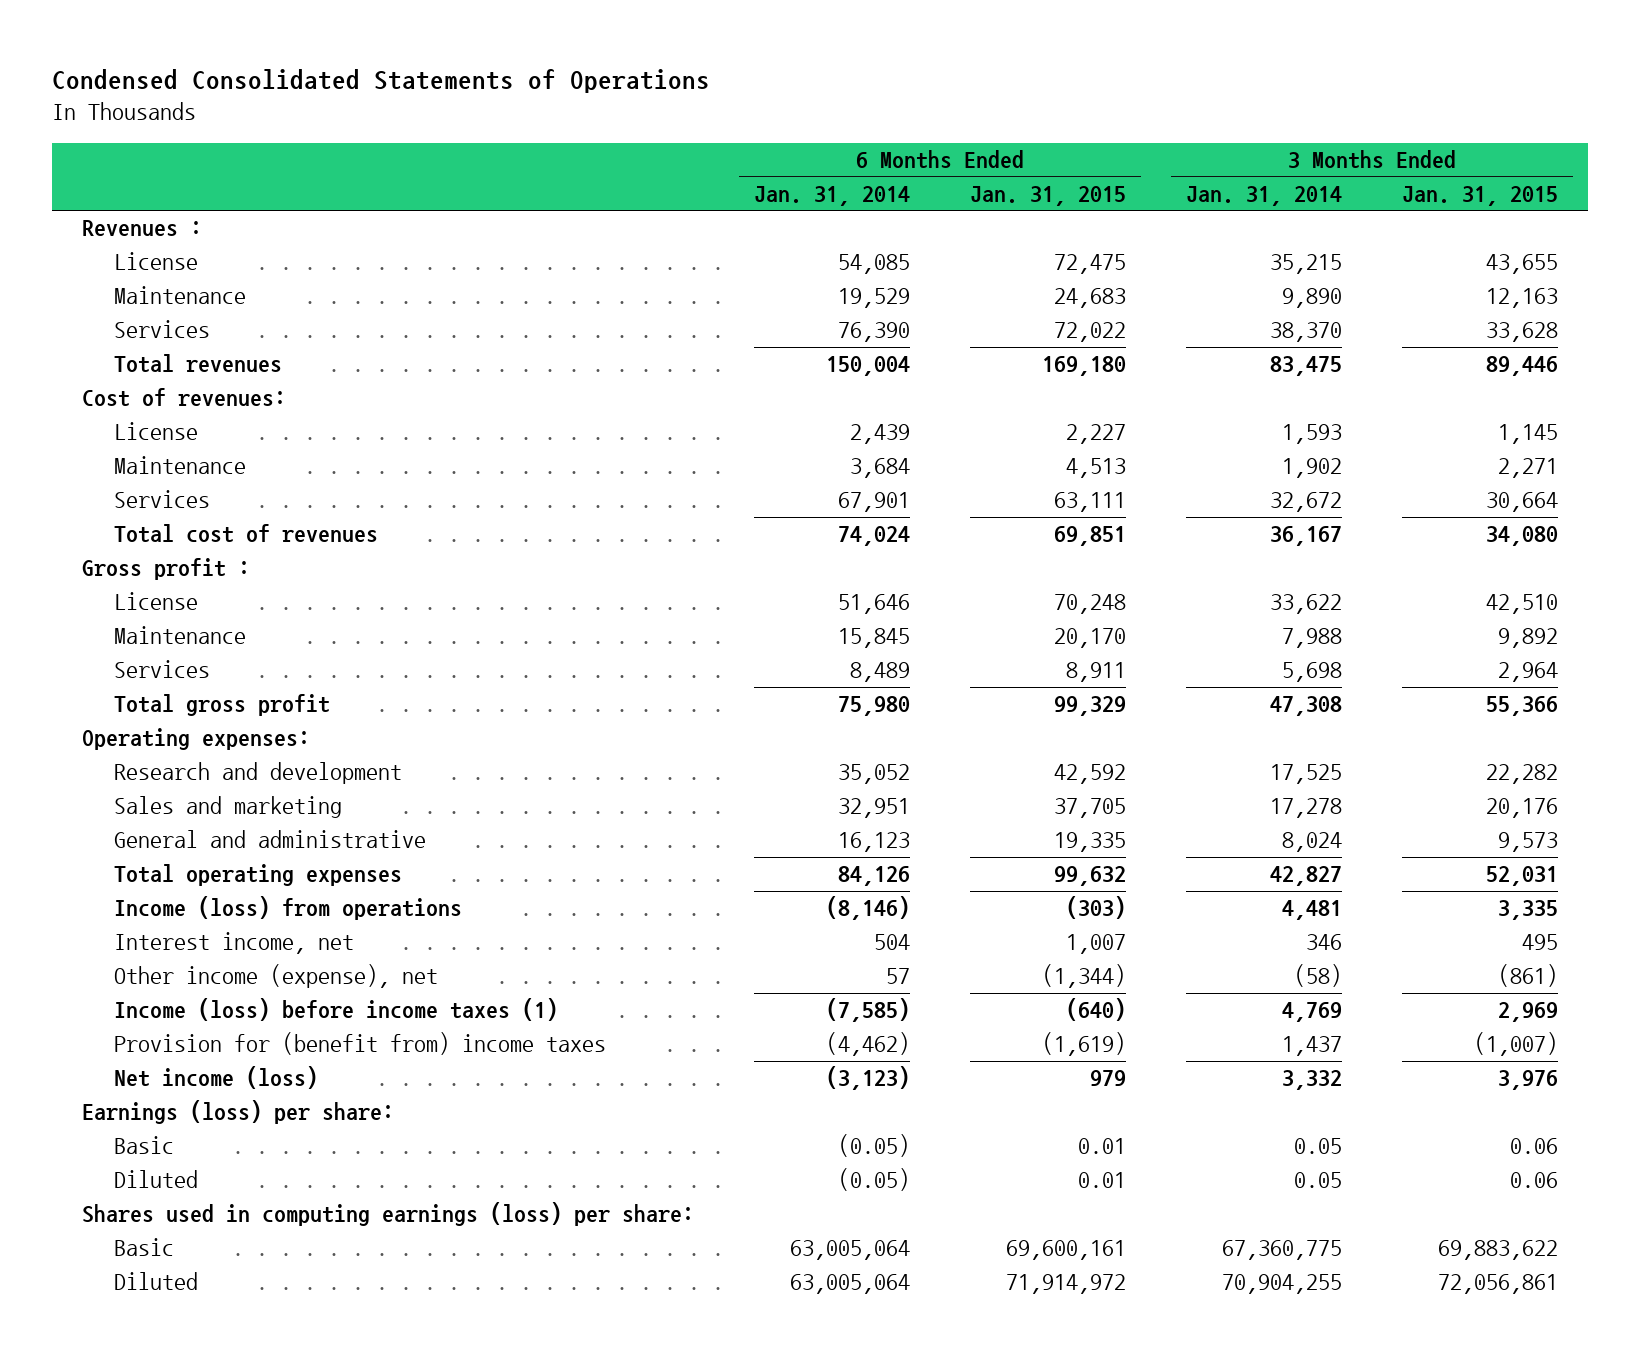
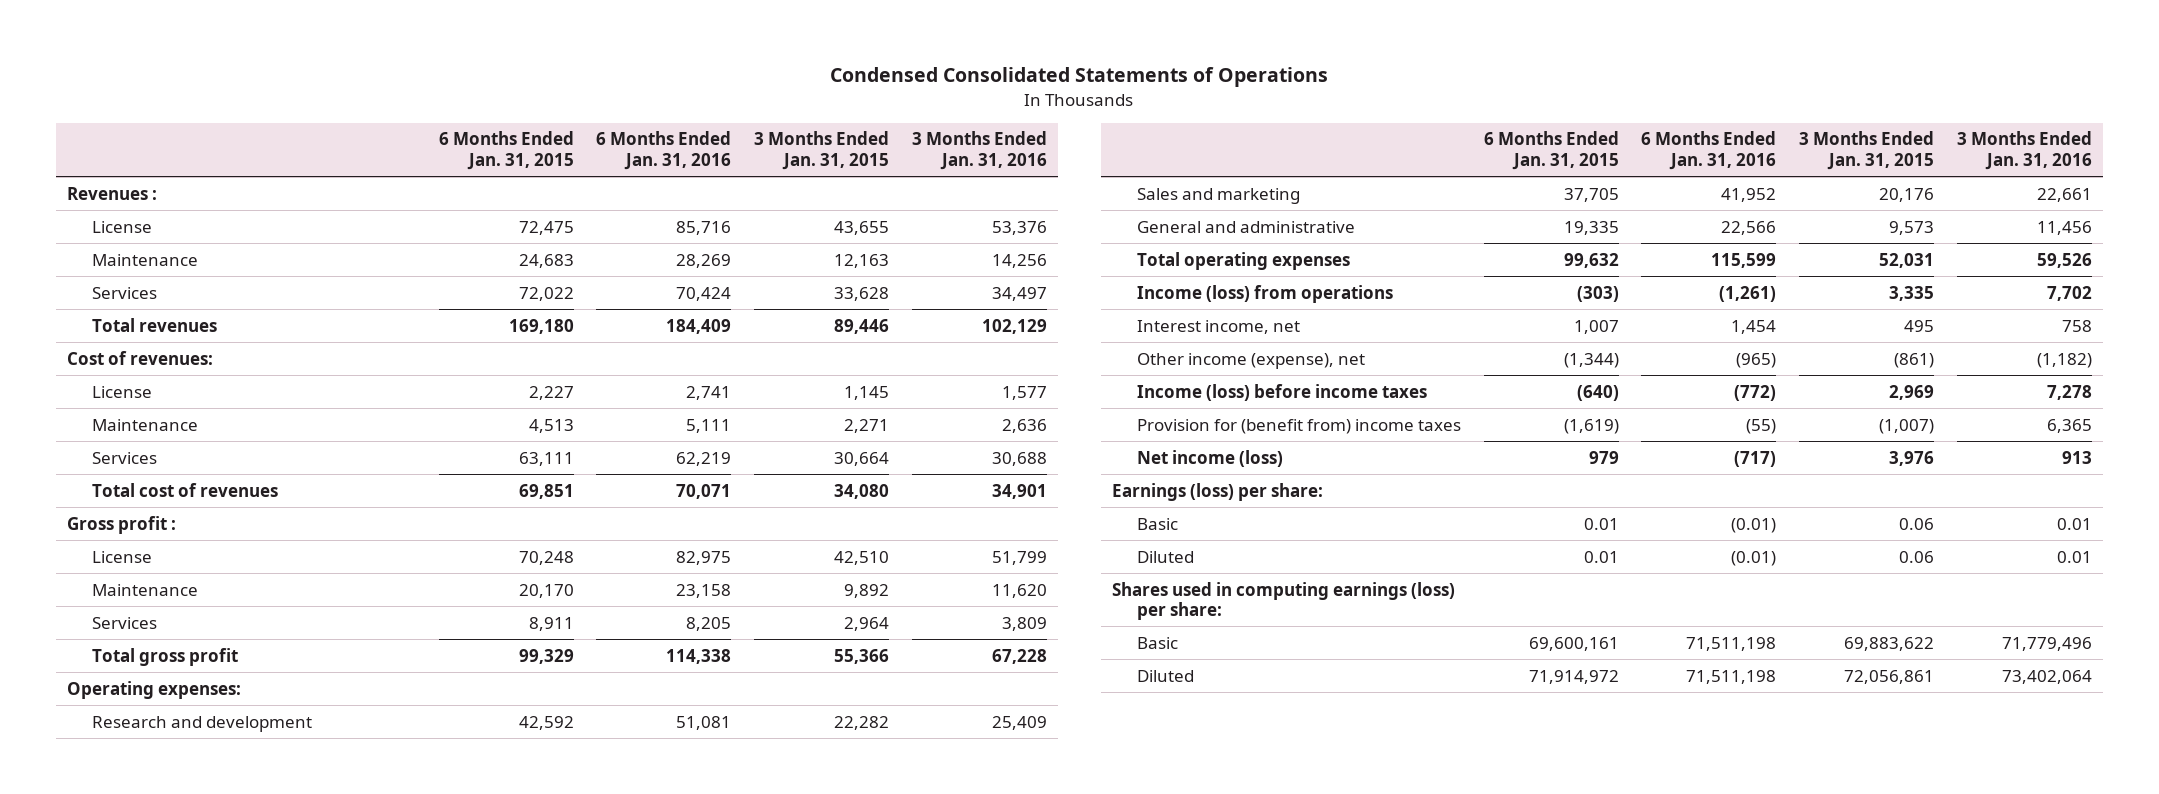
- | 6 Months Ended Jan. 31, 2014 | 6 Months Ended Jan. 31, 2015 | 3 Months Ended Jan. 31, 2014 | 3 Months Ended Jan. 31, 2015
+ | 6 Months Ended Jan. 31, 2015 | 6 Months Ended Jan. 31, 2016 | 3 Months Ended Jan. 31, 2015 | 3 Months Ended Jan. 31, 2016
- Income (loss) before income taxes (1) | (7,585) | (640) | 4,769 | 2,969
+ Income (loss) before income taxes | (640) | (772) | 2,969 | 7,278

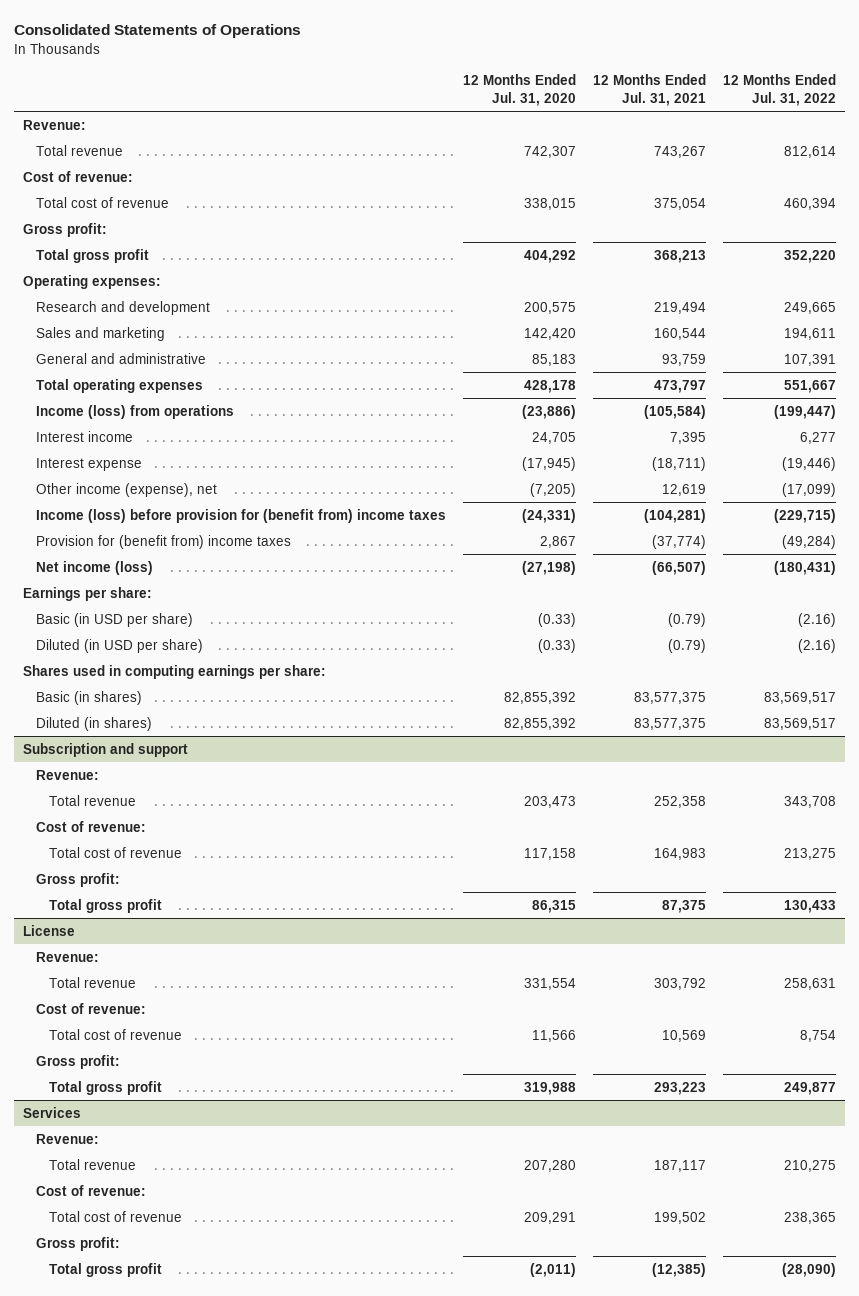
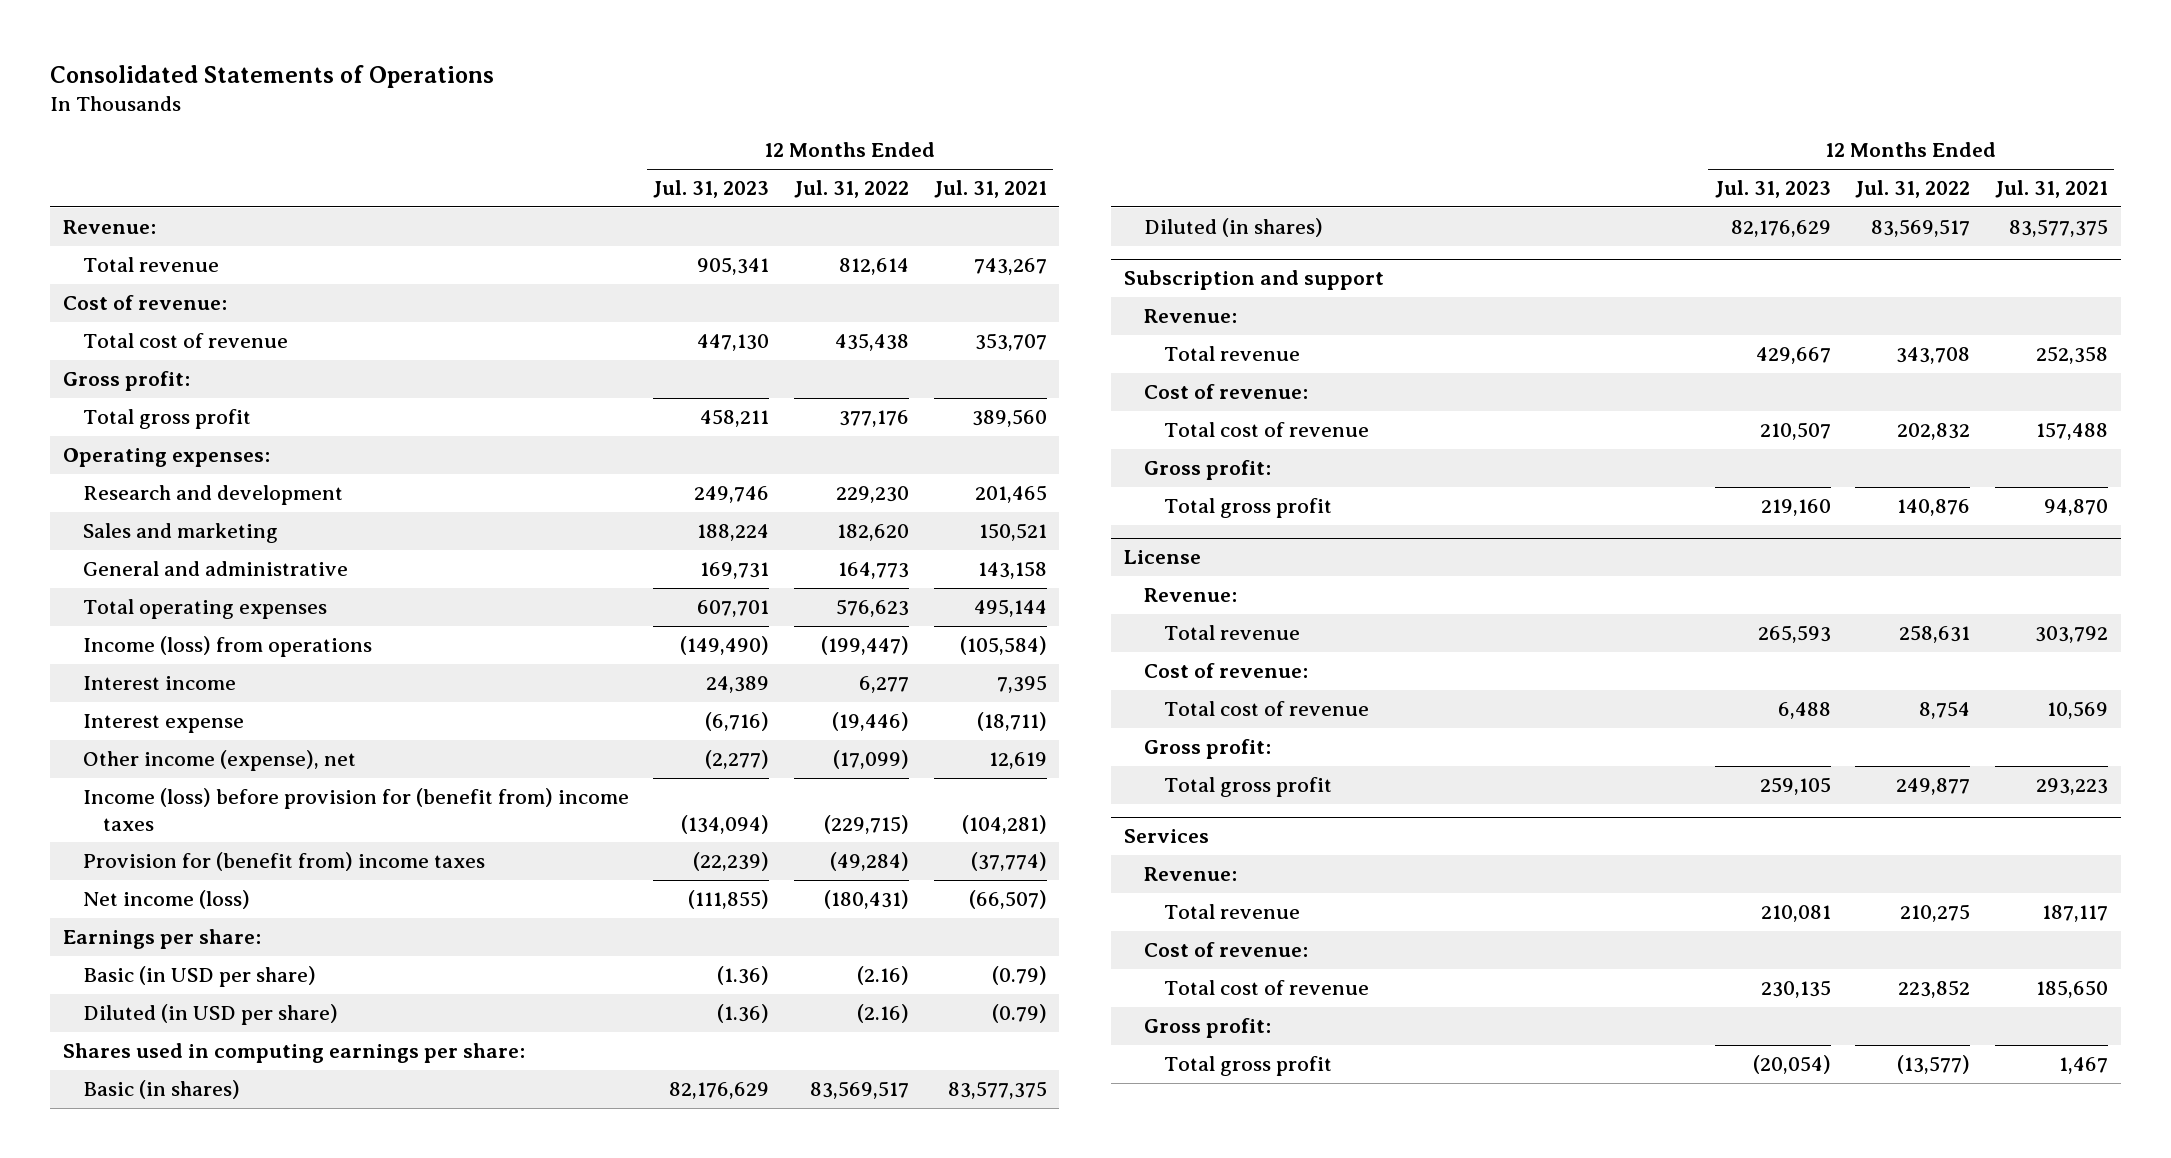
- | 12 Months Ended Jul. 31, 2020 | 12 Months Ended Jul. 31, 2021 | 12 Months Ended Jul. 31, 2022
+ | 12 Months Ended Jul. 31, 2023 | 12 Months Ended Jul. 31, 2022 | 12 Months Ended Jul. 31, 2021
- Total cost of revenue | 338,015 | 375,054 | 460,394
+ Total cost of revenue | 447,130 | 435,438 | 353,707
- Total gross profit | 404,292 | 368,213 | 352,220
+ Total gross profit | 458,211 | 377,176 | 389,560
- Research and development | 200,575 | 219,494 | 249,665
- Sales and marketing | 142,420 | 160,544 | 194,611
- General and administrative | 85,183 | 93,759 | 107,391
- Total operating expenses | 428,178 | 473,797 | 551,667
+ Research and development | 249,746 | 229,230 | 201,465
+ Sales and marketing | 188,224 | 182,620 | 150,521
+ General and administrative | 169,731 | 164,773 | 143,158
+ Total operating expenses | 607,701 | 576,623 | 495,144
@ Subscription and support
- Total cost of revenue | 117,158 | 164,983 | 213,275
+ Total cost of revenue | 210,507 | 202,832 | 157,488
- Total gross profit | 86,315 | 87,375 | 130,433
+ Total gross profit | 219,160 | 140,876 | 94,870
@ Services
- Total cost of revenue | 209,291 | 199,502 | 238,365
+ Total cost of revenue | 230,135 | 223,852 | 185,650
- Total gross profit | (2,011) | (12,385) | (28,090)
+ Total gross profit | (20,054) | (13,577) | 1,467

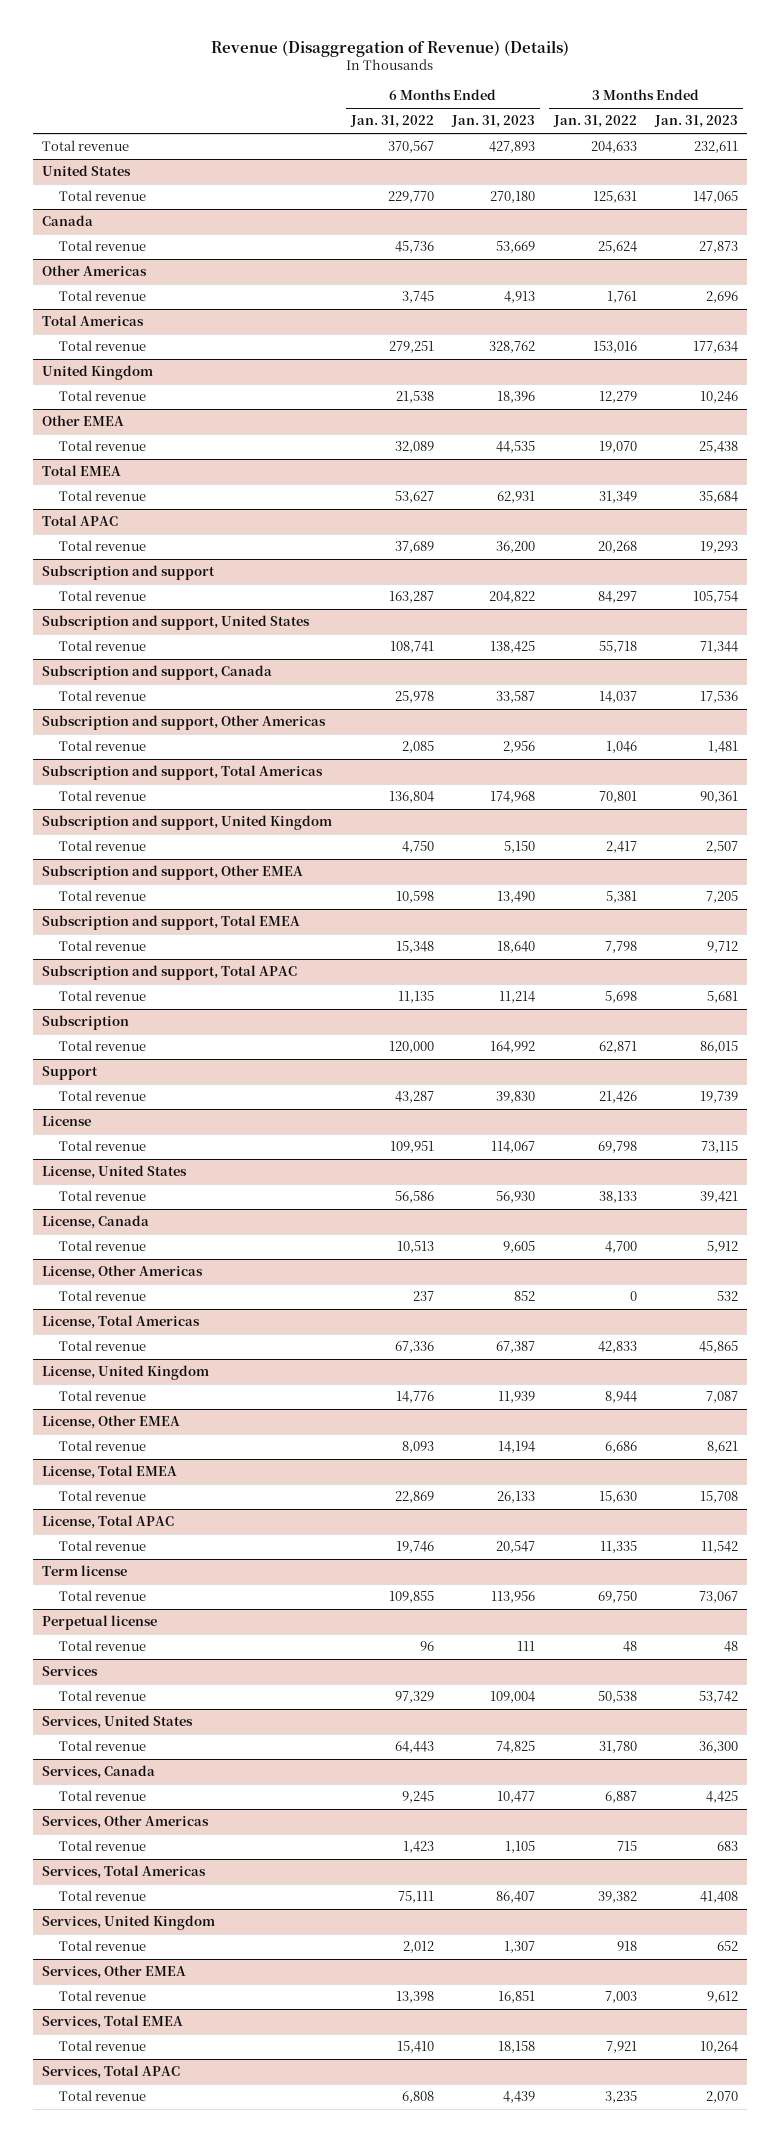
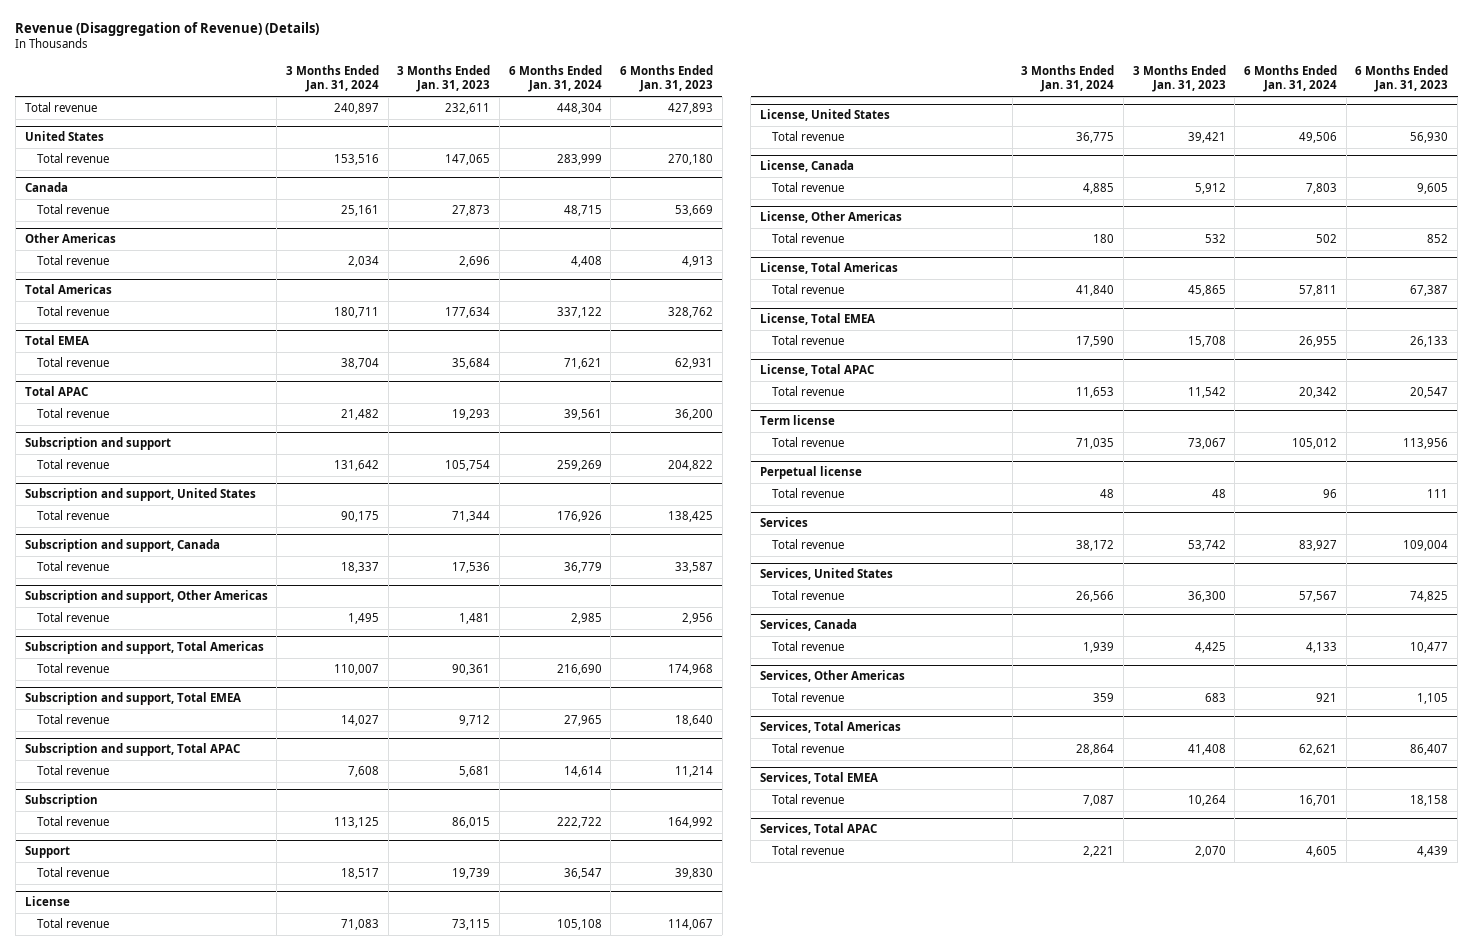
- | 6 Months Ended Jan. 31, 2022 | 6 Months Ended Jan. 31, 2023 | 3 Months Ended Jan. 31, 2022 | 3 Months Ended Jan. 31, 2023
+ | 3 Months Ended Jan. 31, 2024 | 3 Months Ended Jan. 31, 2023 | 6 Months Ended Jan. 31, 2024 | 6 Months Ended Jan. 31, 2023
- United Kingdom
- Total revenue | 21,538 | 18,396 | 12,279 | 10,246
- Other EMEA
- Total revenue | 32,089 | 44,535 | 19,070 | 25,438
- Subscription and support, United Kingdom
- Total revenue | 4,750 | 5,150 | 2,417 | 2,507
- Subscription and support, Other EMEA
- Total revenue | 10,598 | 13,490 | 5,381 | 7,205
- License, United Kingdom
- Total revenue | 14,776 | 11,939 | 8,944 | 7,087
- License, Other EMEA
- Total revenue | 8,093 | 14,194 | 6,686 | 8,621
- Services, United Kingdom
- Total revenue | 2,012 | 1,307 | 918 | 652
- Services, Other EMEA
- Total revenue | 13,398 | 16,851 | 7,003 | 9,612

